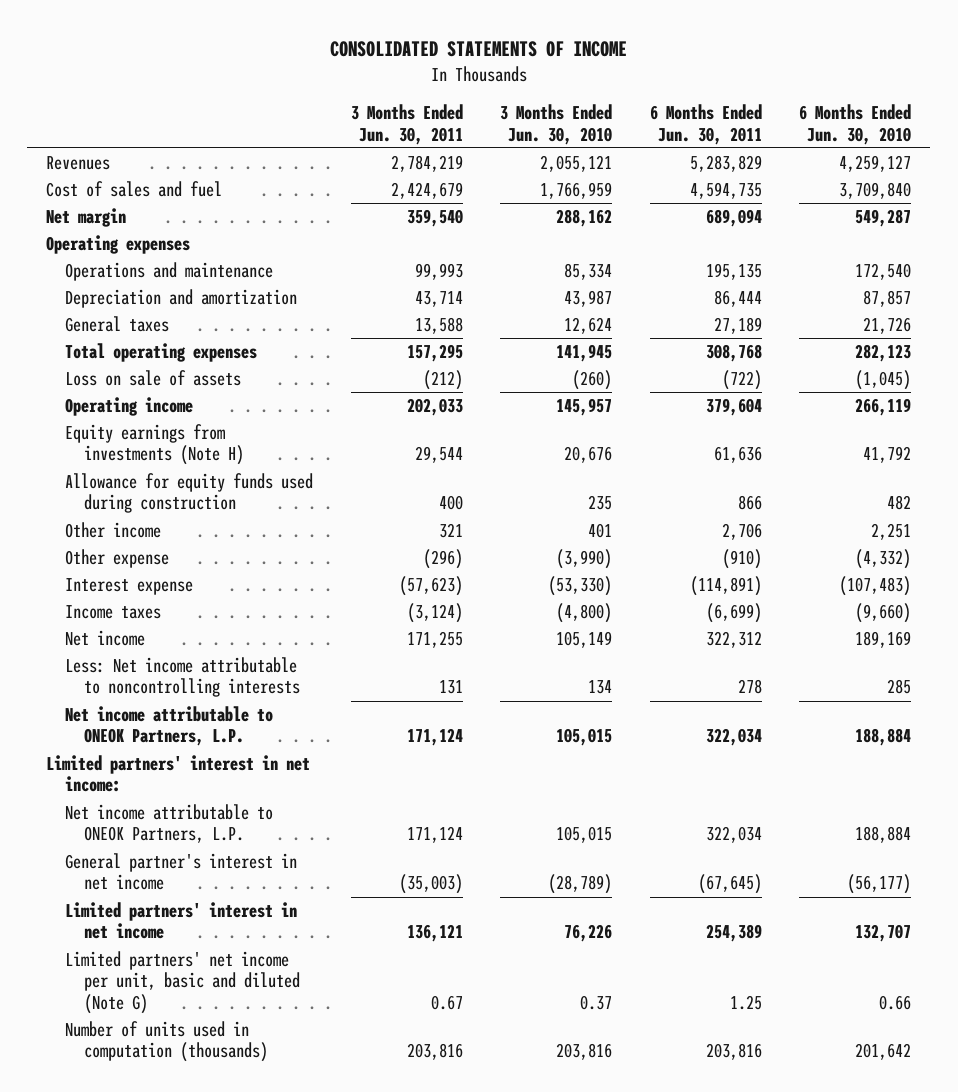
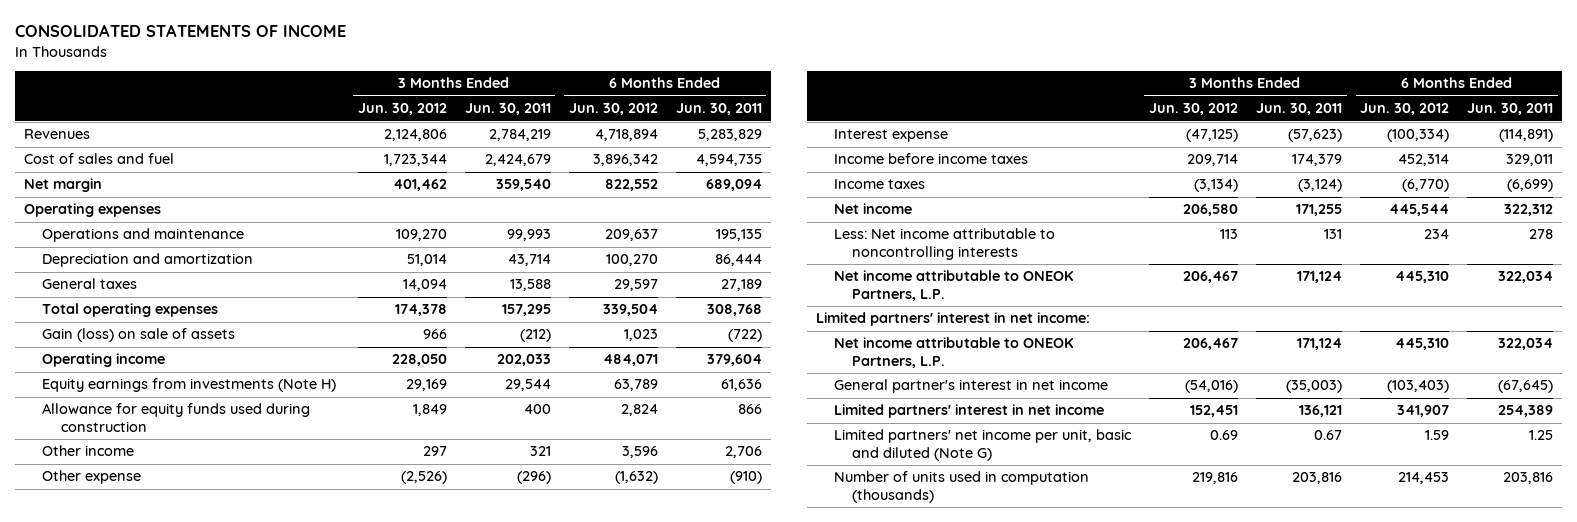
- | 3 Months Ended Jun. 30, 2011 | 3 Months Ended Jun. 30, 2010 | 6 Months Ended Jun. 30, 2011 | 6 Months Ended Jun. 30, 2010
+ | 3 Months Ended Jun. 30, 2012 | 3 Months Ended Jun. 30, 2011 | 6 Months Ended Jun. 30, 2012 | 6 Months Ended Jun. 30, 2011
- Loss on sale of assets | (212) | (260) | (722) | (1,045)
+ Gain (loss) on sale of assets | 966 | (212) | 1,023 | (722)
+ Income before income taxes | 209,714 | 174,379 | 452,314 | 329,011

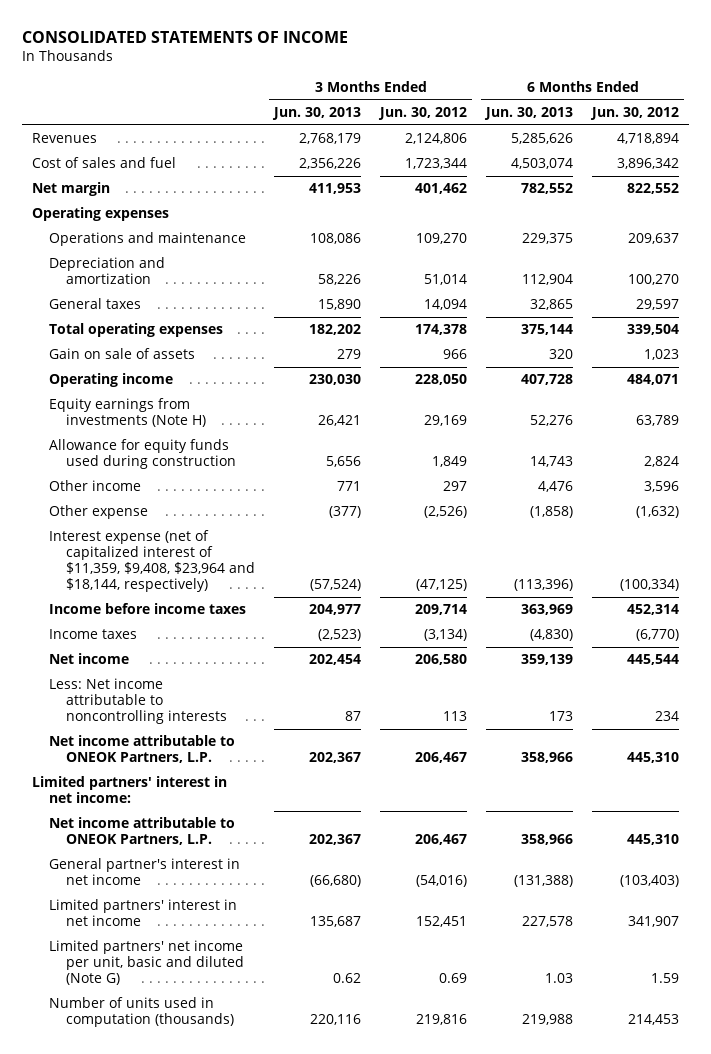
- | 3 Months Ended Jun. 30, 2012 | 3 Months Ended Jun. 30, 2011 | 6 Months Ended Jun. 30, 2012 | 6 Months Ended Jun. 30, 2011
+ | 3 Months Ended Jun. 30, 2013 | 3 Months Ended Jun. 30, 2012 | 6 Months Ended Jun. 30, 2013 | 6 Months Ended Jun. 30, 2012
- Gain (loss) on sale of assets | 966 | (212) | 1,023 | (722)
+ Gain on sale of assets | 279 | 966 | 320 | 1,023
- Interest expense | (47,125) | (57,623) | (100,334) | (114,891)
+ Interest expense (net of capitalized interest of $11,359, $9,408, $23,964 and $18,144, respectively) | (57,524) | (47,125) | (113,396) | (100,334)

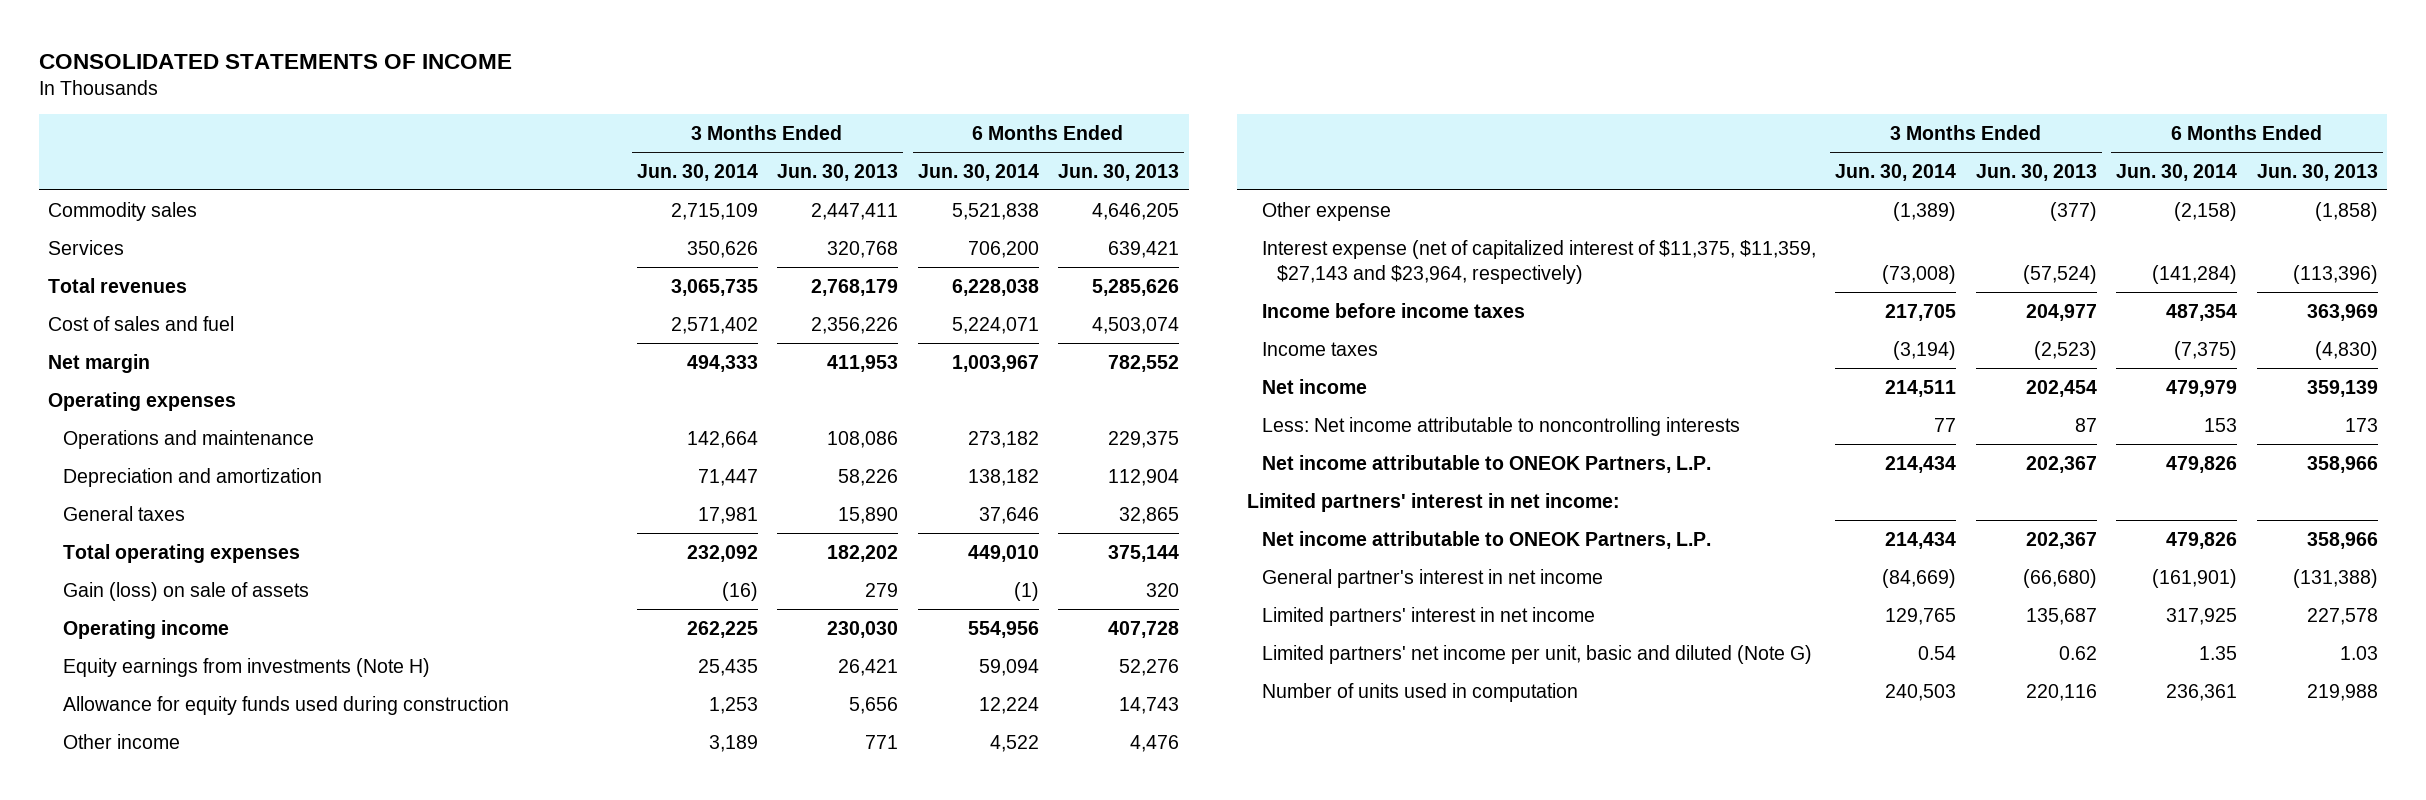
- | 3 Months Ended Jun. 30, 2013 | 3 Months Ended Jun. 30, 2012 | 6 Months Ended Jun. 30, 2013 | 6 Months Ended Jun. 30, 2012
+ | 3 Months Ended Jun. 30, 2014 | 3 Months Ended Jun. 30, 2013 | 6 Months Ended Jun. 30, 2014 | 6 Months Ended Jun. 30, 2013
- Revenues | 2,768,179 | 2,124,806 | 5,285,626 | 4,718,894
+ Commodity sales | 2,715,109 | 2,447,411 | 5,521,838 | 4,646,205
+ Services | 350,626 | 320,768 | 706,200 | 639,421
+ Total revenues | 3,065,735 | 2,768,179 | 6,228,038 | 5,285,626
- Gain on sale of assets | 279 | 966 | 320 | 1,023
+ Gain (loss) on sale of assets | (16) | 279 | (1) | 320
- Interest expense (net of capitalized interest of $11,359, $9,408, $23,964 and $18,144, respectively) | (57,524) | (47,125) | (113,396) | (100,334)
+ Interest expense (net of capitalized interest of $11,375, $11,359, $27,143 and $23,964, respectively) | (73,008) | (57,524) | (141,284) | (113,396)
- Number of units used in computation (thousands) | 220,116 | 219,816 | 219,988 | 214,453
+ Number of units used in computation | 240,503 | 220,116 | 236,361 | 219,988

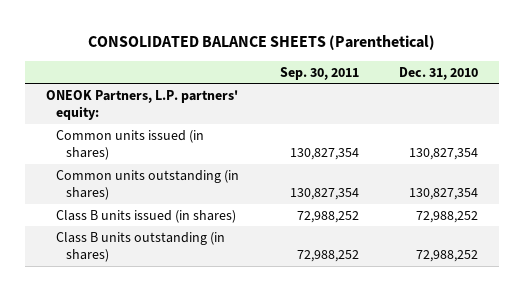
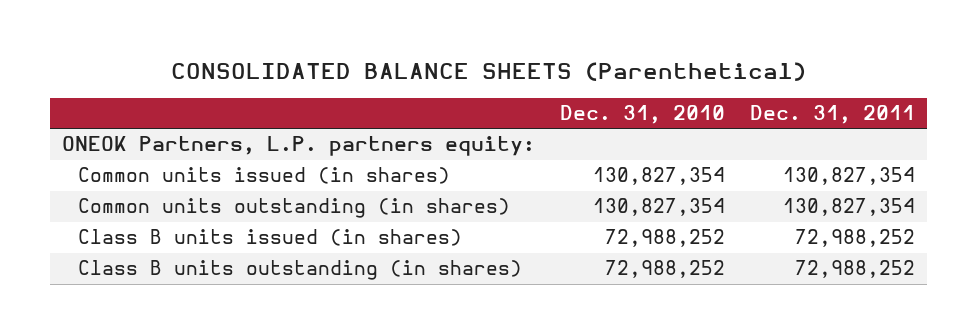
- | Sep. 30, 2011 | Dec. 31, 2010
+ | Dec. 31, 2010 | Dec. 31, 2011
- ONEOK Partners, L.P. partners' equity:
+ ONEOK Partners, L.P. partners equity:

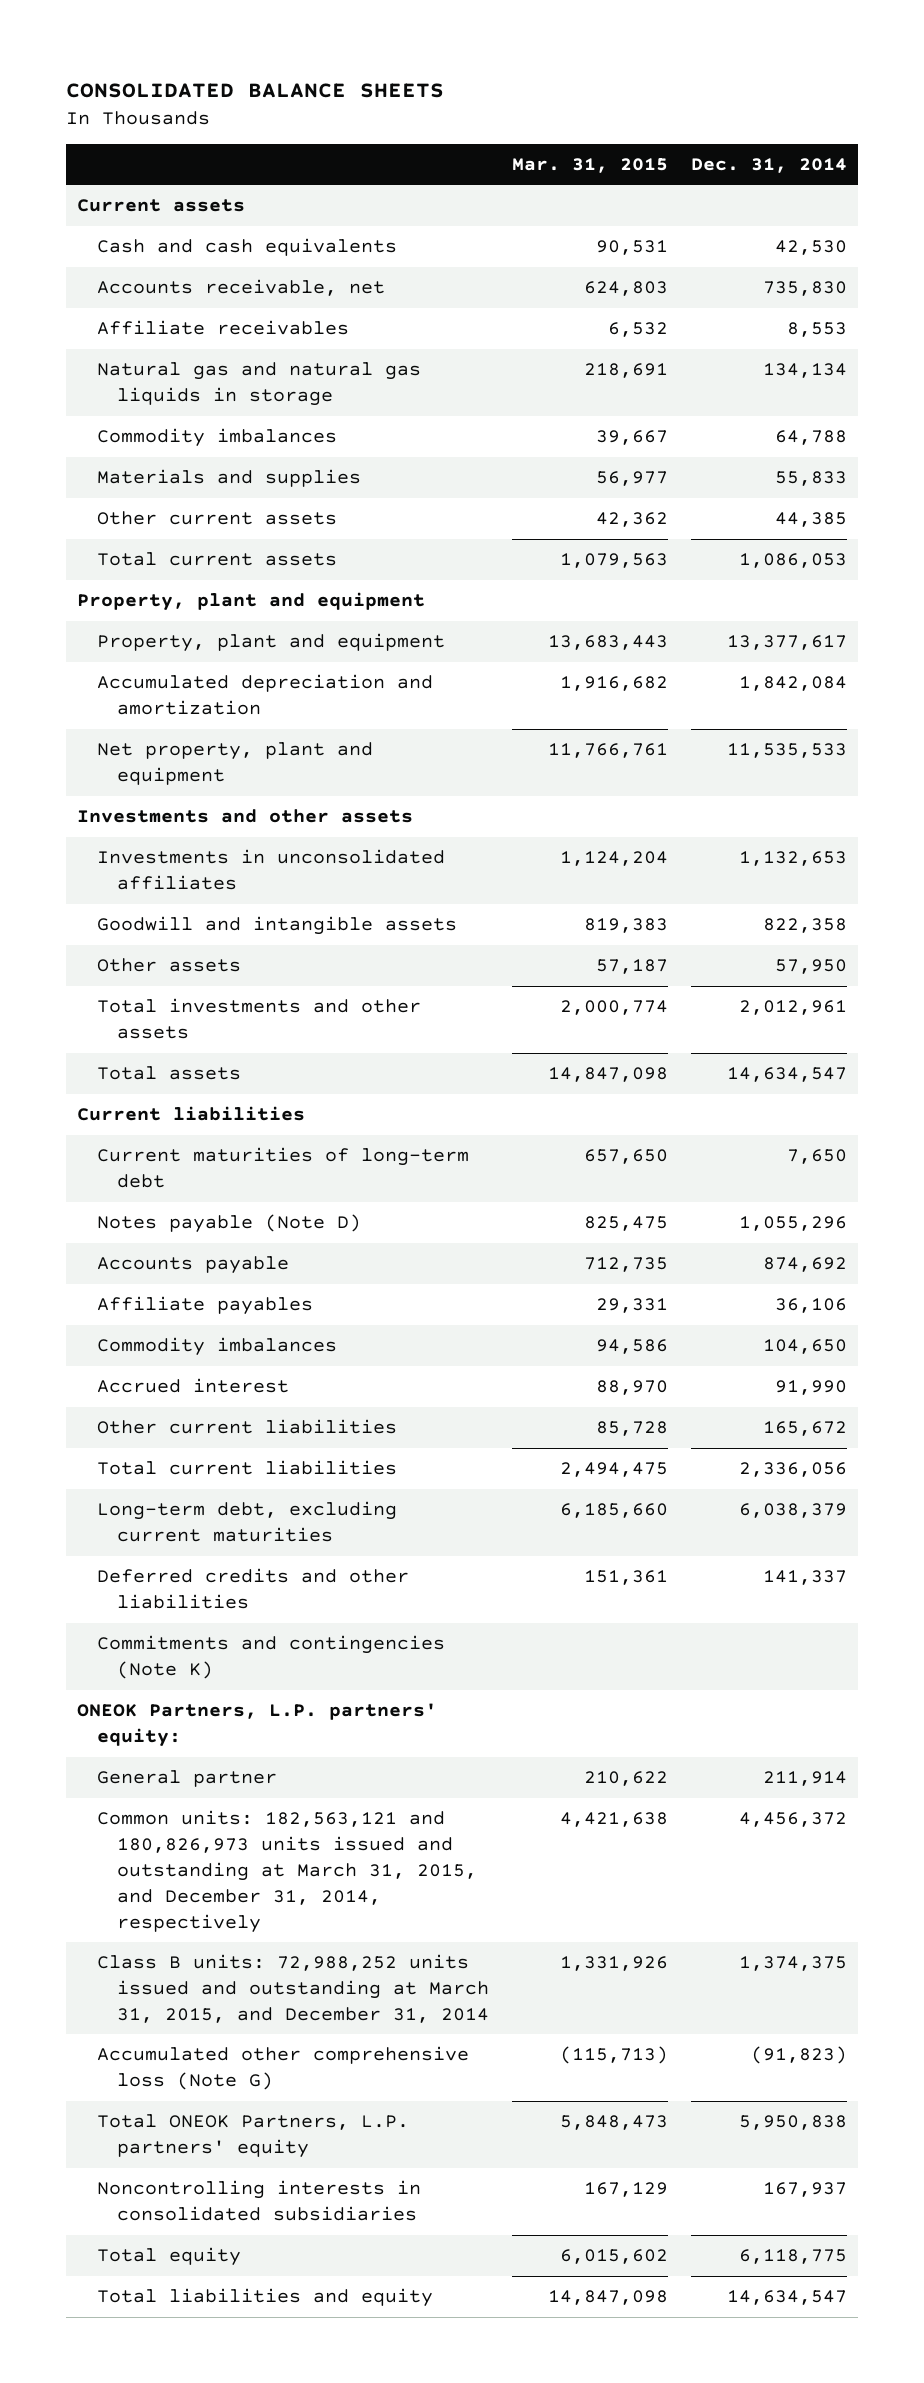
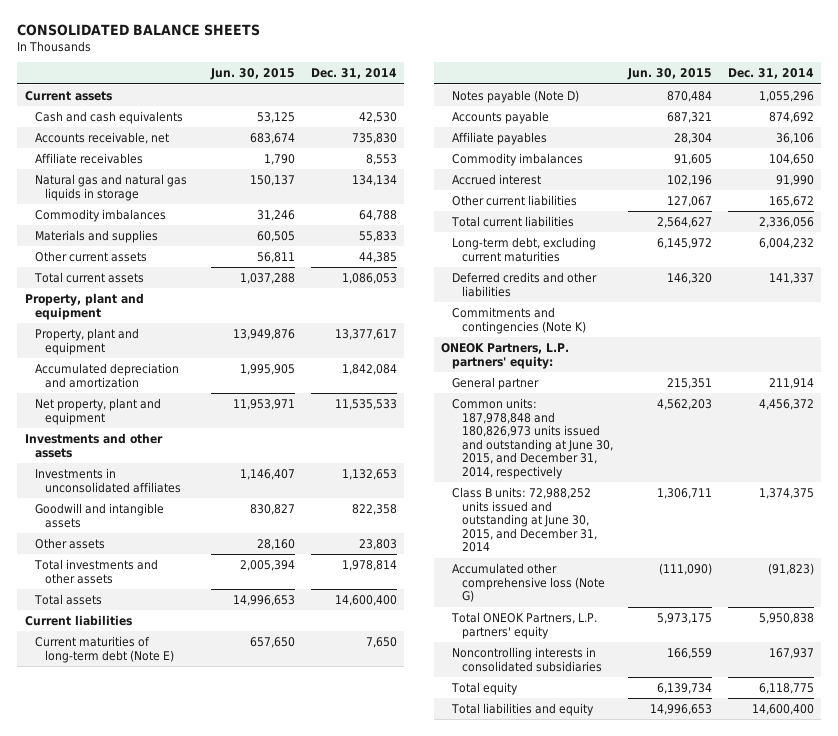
- | Mar. 31, 2015 | Dec. 31, 2014
+ | Jun. 30, 2015 | Dec. 31, 2014
- Other assets | 57,187 | 57,950
- Total investments and other assets | 2,000,774 | 2,012,961
- Total assets | 14,847,098 | 14,634,547
+ Other assets | 28,160 | 23,803
+ Total investments and other assets | 2,005,394 | 1,978,814
+ Total assets | 14,996,653 | 14,600,400
- Current maturities of long-term debt | 657,650 | 7,650
+ Current maturities of long-term debt (Note E) | 657,650 | 7,650
- Long-term debt, excluding current maturities | 6,185,660 | 6,038,379
+ Long-term debt, excluding current maturities | 6,145,972 | 6,004,232
- Common units: 182,563,121 and 180,826,973 units issued and outstanding at March 31, 2015, and December 31, 2014, respectively | 4,421,638 | 4,456,372
- Class B units: 72,988,252 units issued and outstanding at March 31, 2015, and December 31, 2014 | 1,331,926 | 1,374,375
+ Common units: 187,978,848 and 180,826,973 units issued and outstanding at June 30, 2015, and December 31, 2014, respectively | 4,562,203 | 4,456,372
+ Class B units: 72,988,252 units issued and outstanding at June 30, 2015, and December 31, 2014 | 1,306,711 | 1,374,375
- Total liabilities and equity | 14,847,098 | 14,634,547
+ Total liabilities and equity | 14,996,653 | 14,600,400

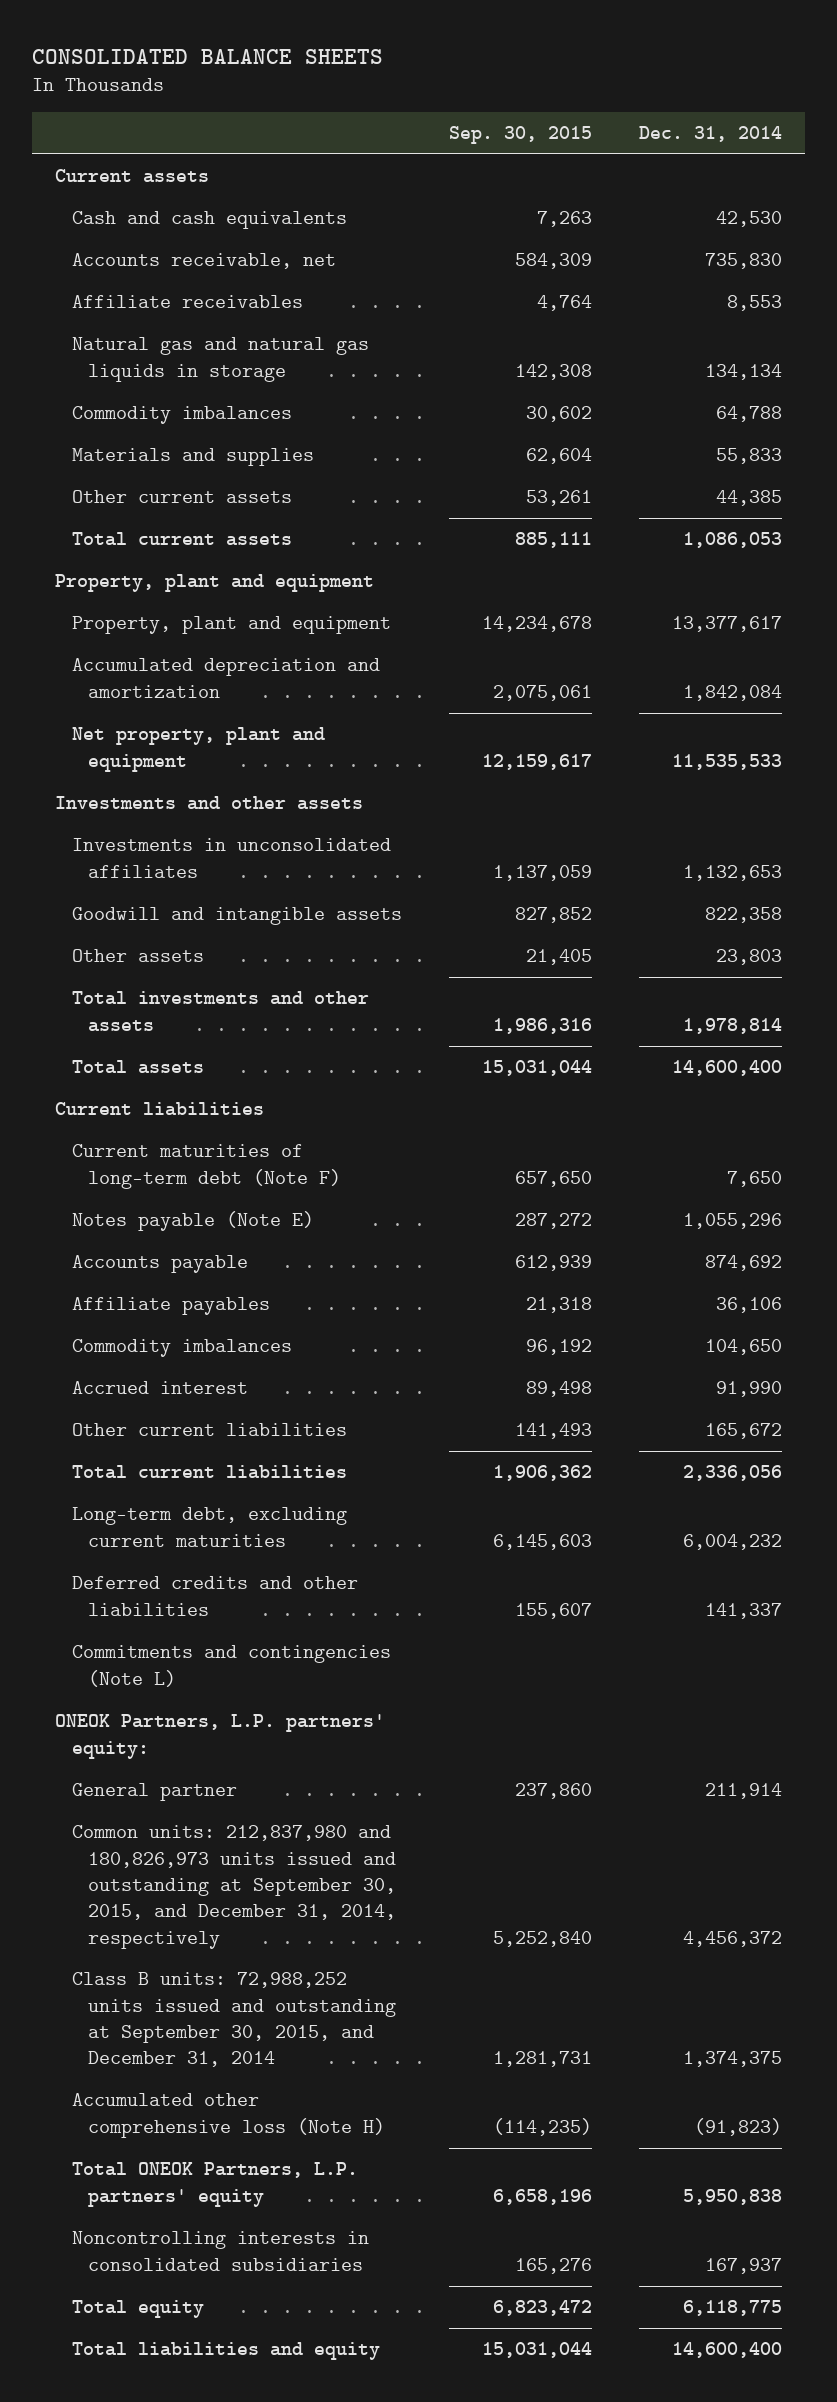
- | Jun. 30, 2015 | Dec. 31, 2014
+ | Sep. 30, 2015 | Dec. 31, 2014
- Current maturities of long-term debt (Note E) | 657,650 | 7,650
- Notes payable (Note D) | 870,484 | 1,055,296
+ Current maturities of long-term debt (Note F) | 657,650 | 7,650
+ Notes payable (Note E) | 287,272 | 1,055,296
- Commitments and contingencies (Note K)
+ Commitments and contingencies (Note L)
- Common units: 187,978,848 and 180,826,973 units issued and outstanding at June 30, 2015, and December 31, 2014, respectively | 4,562,203 | 4,456,372
- Class B units: 72,988,252 units issued and outstanding at June 30, 2015, and December 31, 2014 | 1,306,711 | 1,374,375
- Accumulated other comprehensive loss (Note G) | (111,090) | (91,823)
+ Common units: 212,837,980 and 180,826,973 units issued and outstanding at September 30, 2015, and December 31, 2014, respectively | 5,252,840 | 4,456,372
+ Class B units: 72,988,252 units issued and outstanding at September 30, 2015, and December 31, 2014 | 1,281,731 | 1,374,375
+ Accumulated other comprehensive loss (Note H) | (114,235) | (91,823)

